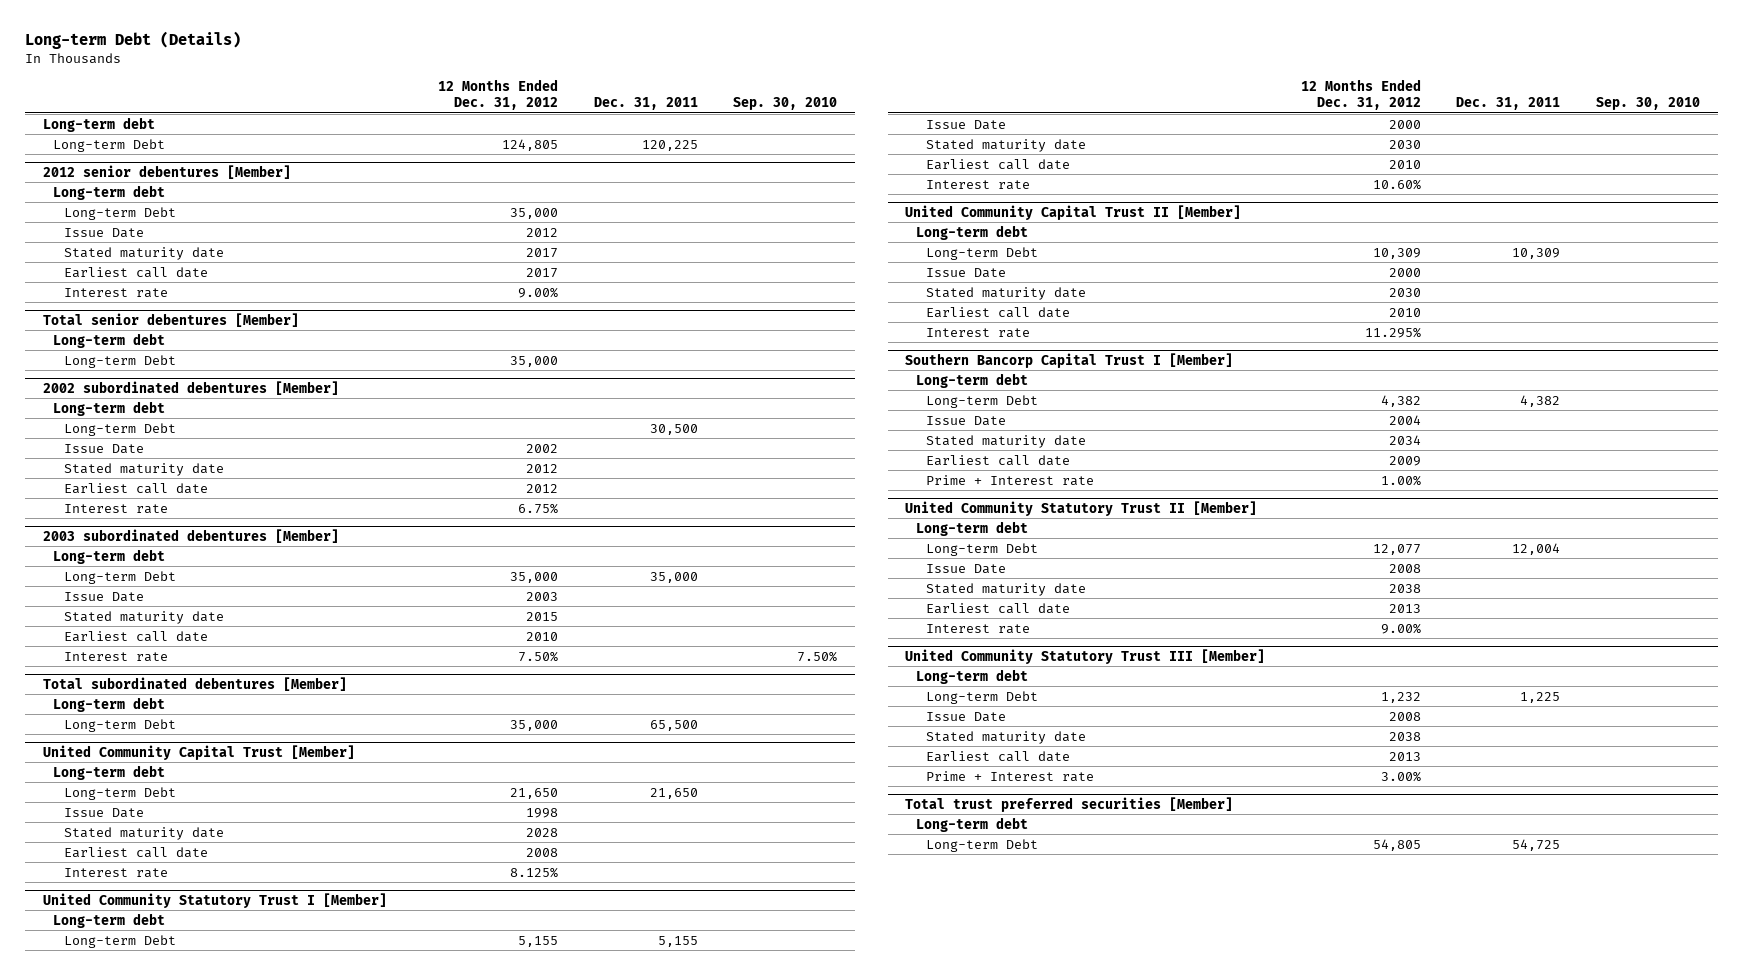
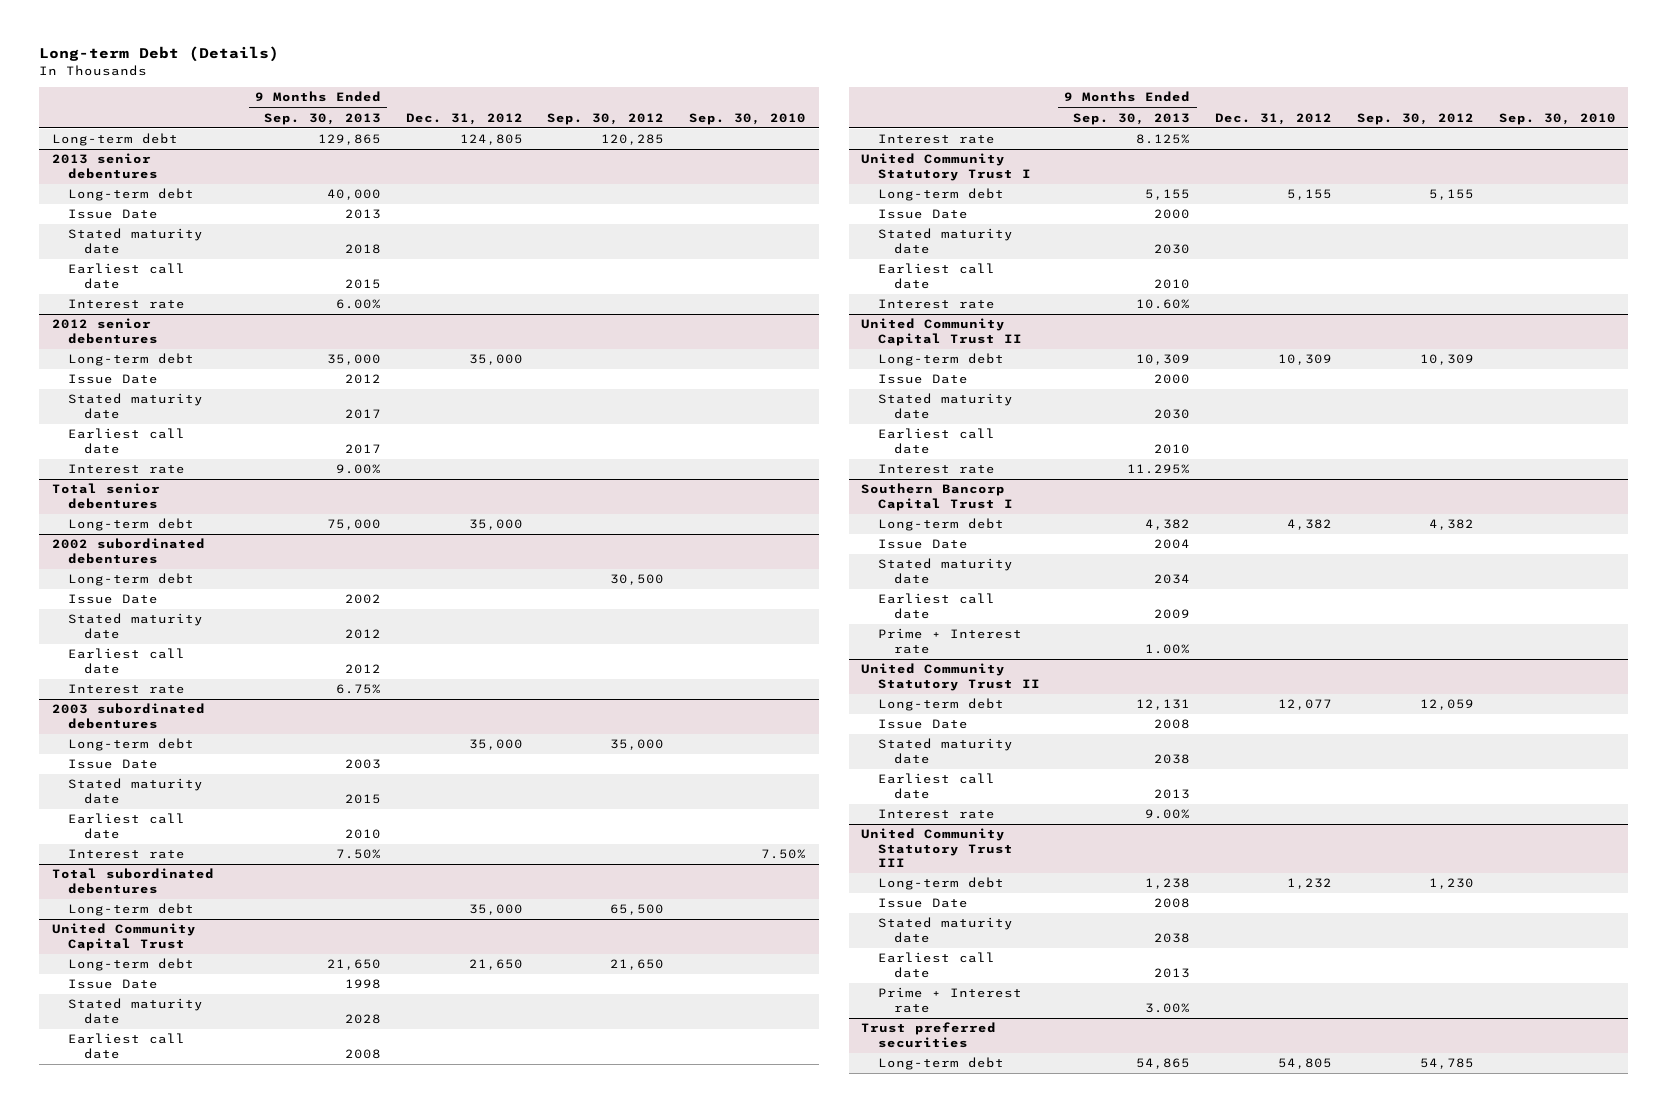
- | 12 Months Ended Dec. 31, 2012 | Dec. 31, 2011 | Sep. 30, 2010
+ | 9 Months Ended Sep. 30, 2013 | Dec. 31, 2012 | Sep. 30, 2012 | Sep. 30, 2010
- Long-term Debt | 124,805 | 120,225 |
- 2012 senior debentures [Member]
+ 2013 senior debentures
+ Long-term debt | 40,000 | | |
+ Issue Date | 2013 | | |
+ Stated maturity date | 2018 | | |
+ Earliest call date | 2015 | | |
+ Interest rate | 6.00% | | |
+ 2012 senior debentures
- Long-term Debt | 35,000 | |
- Total senior debentures [Member]
+ Total senior debentures
- Long-term Debt | 35,000 | |
- 2002 subordinated debentures [Member]
+ 2002 subordinated debentures
- Long-term Debt | | 30,500 |
- 2003 subordinated debentures [Member]
+ 2003 subordinated debentures
- Long-term Debt | 35,000 | 35,000 |
- Total subordinated debentures [Member]
+ Total subordinated debentures
- Long-term Debt | 35,000 | 65,500 |
- United Community Capital Trust [Member]
+ United Community Capital Trust
- Long-term Debt | 21,650 | 21,650 |
- United Community Statutory Trust I [Member]
+ United Community Statutory Trust I
- Long-term Debt | 5,155 | 5,155 |
- United Community Capital Trust II [Member]
+ United Community Capital Trust II
- Long-term Debt | 10,309 | 10,309 |
- Southern Bancorp Capital Trust I [Member]
+ Southern Bancorp Capital Trust I
- Long-term Debt | 4,382 | 4,382 |
- United Community Statutory Trust II [Member]
+ United Community Statutory Trust II
- Long-term Debt | 12,077 | 12,004 |
- United Community Statutory Trust III [Member]
+ United Community Statutory Trust III
- Long-term Debt | 1,232 | 1,225 |
- Total trust preferred securities [Member]
+ Trust preferred securities
- Long-term Debt | 54,805 | 54,725 |

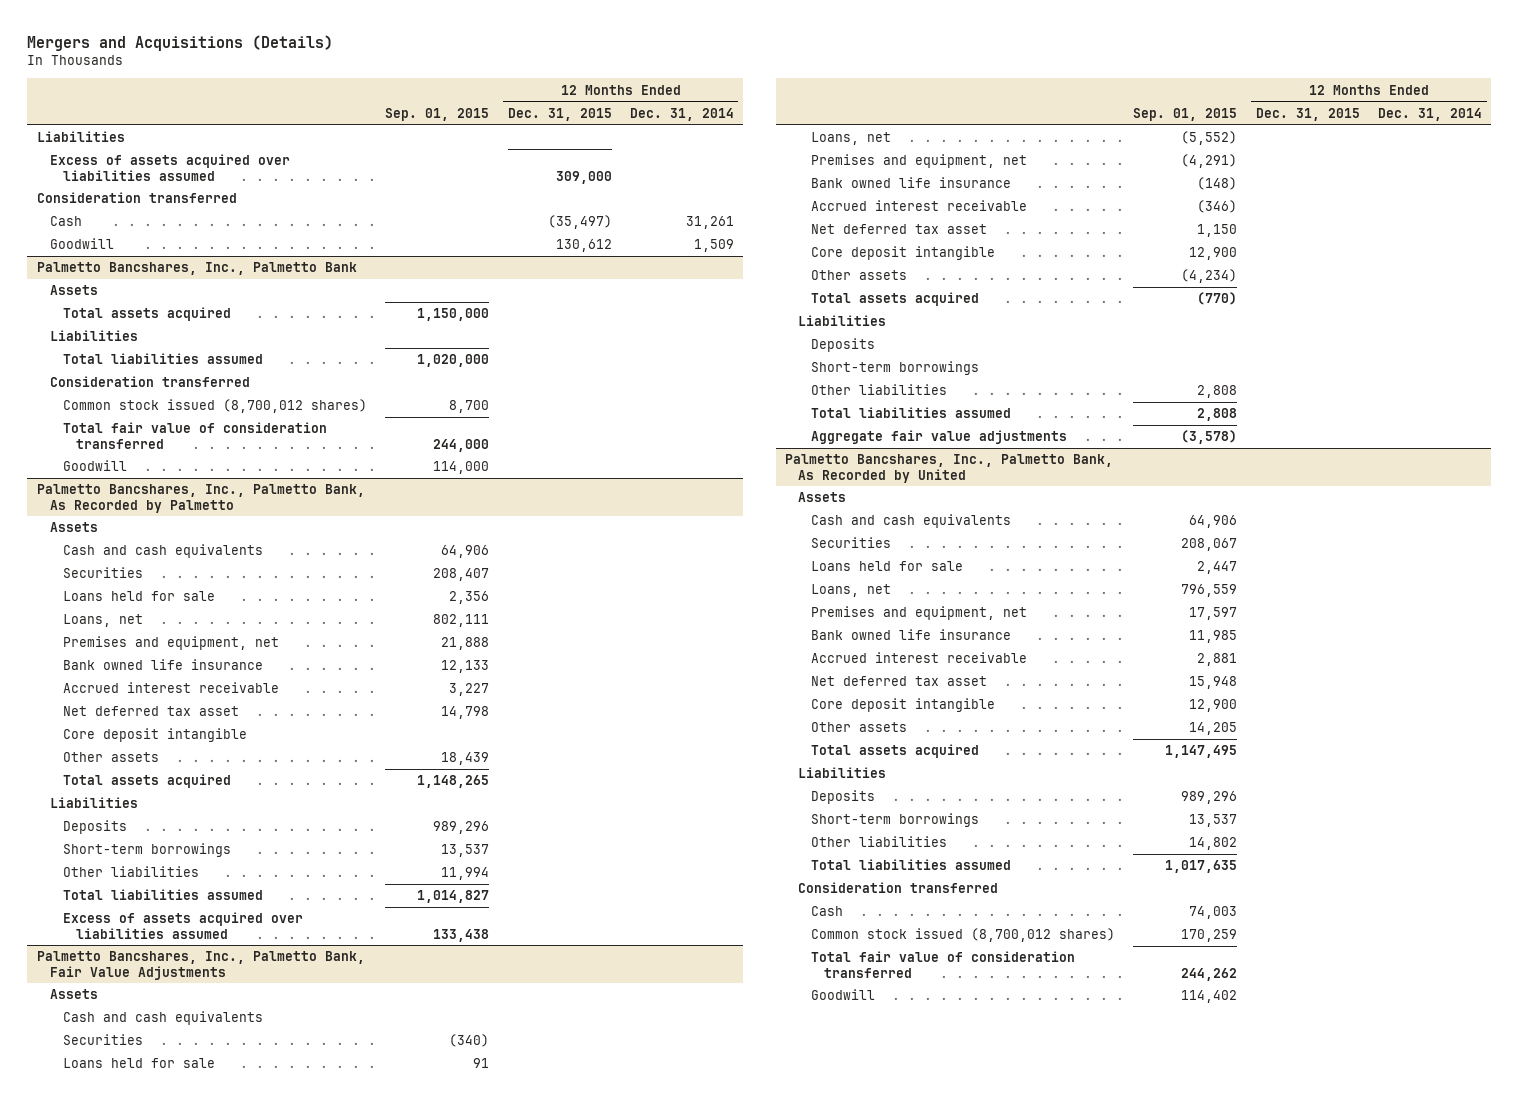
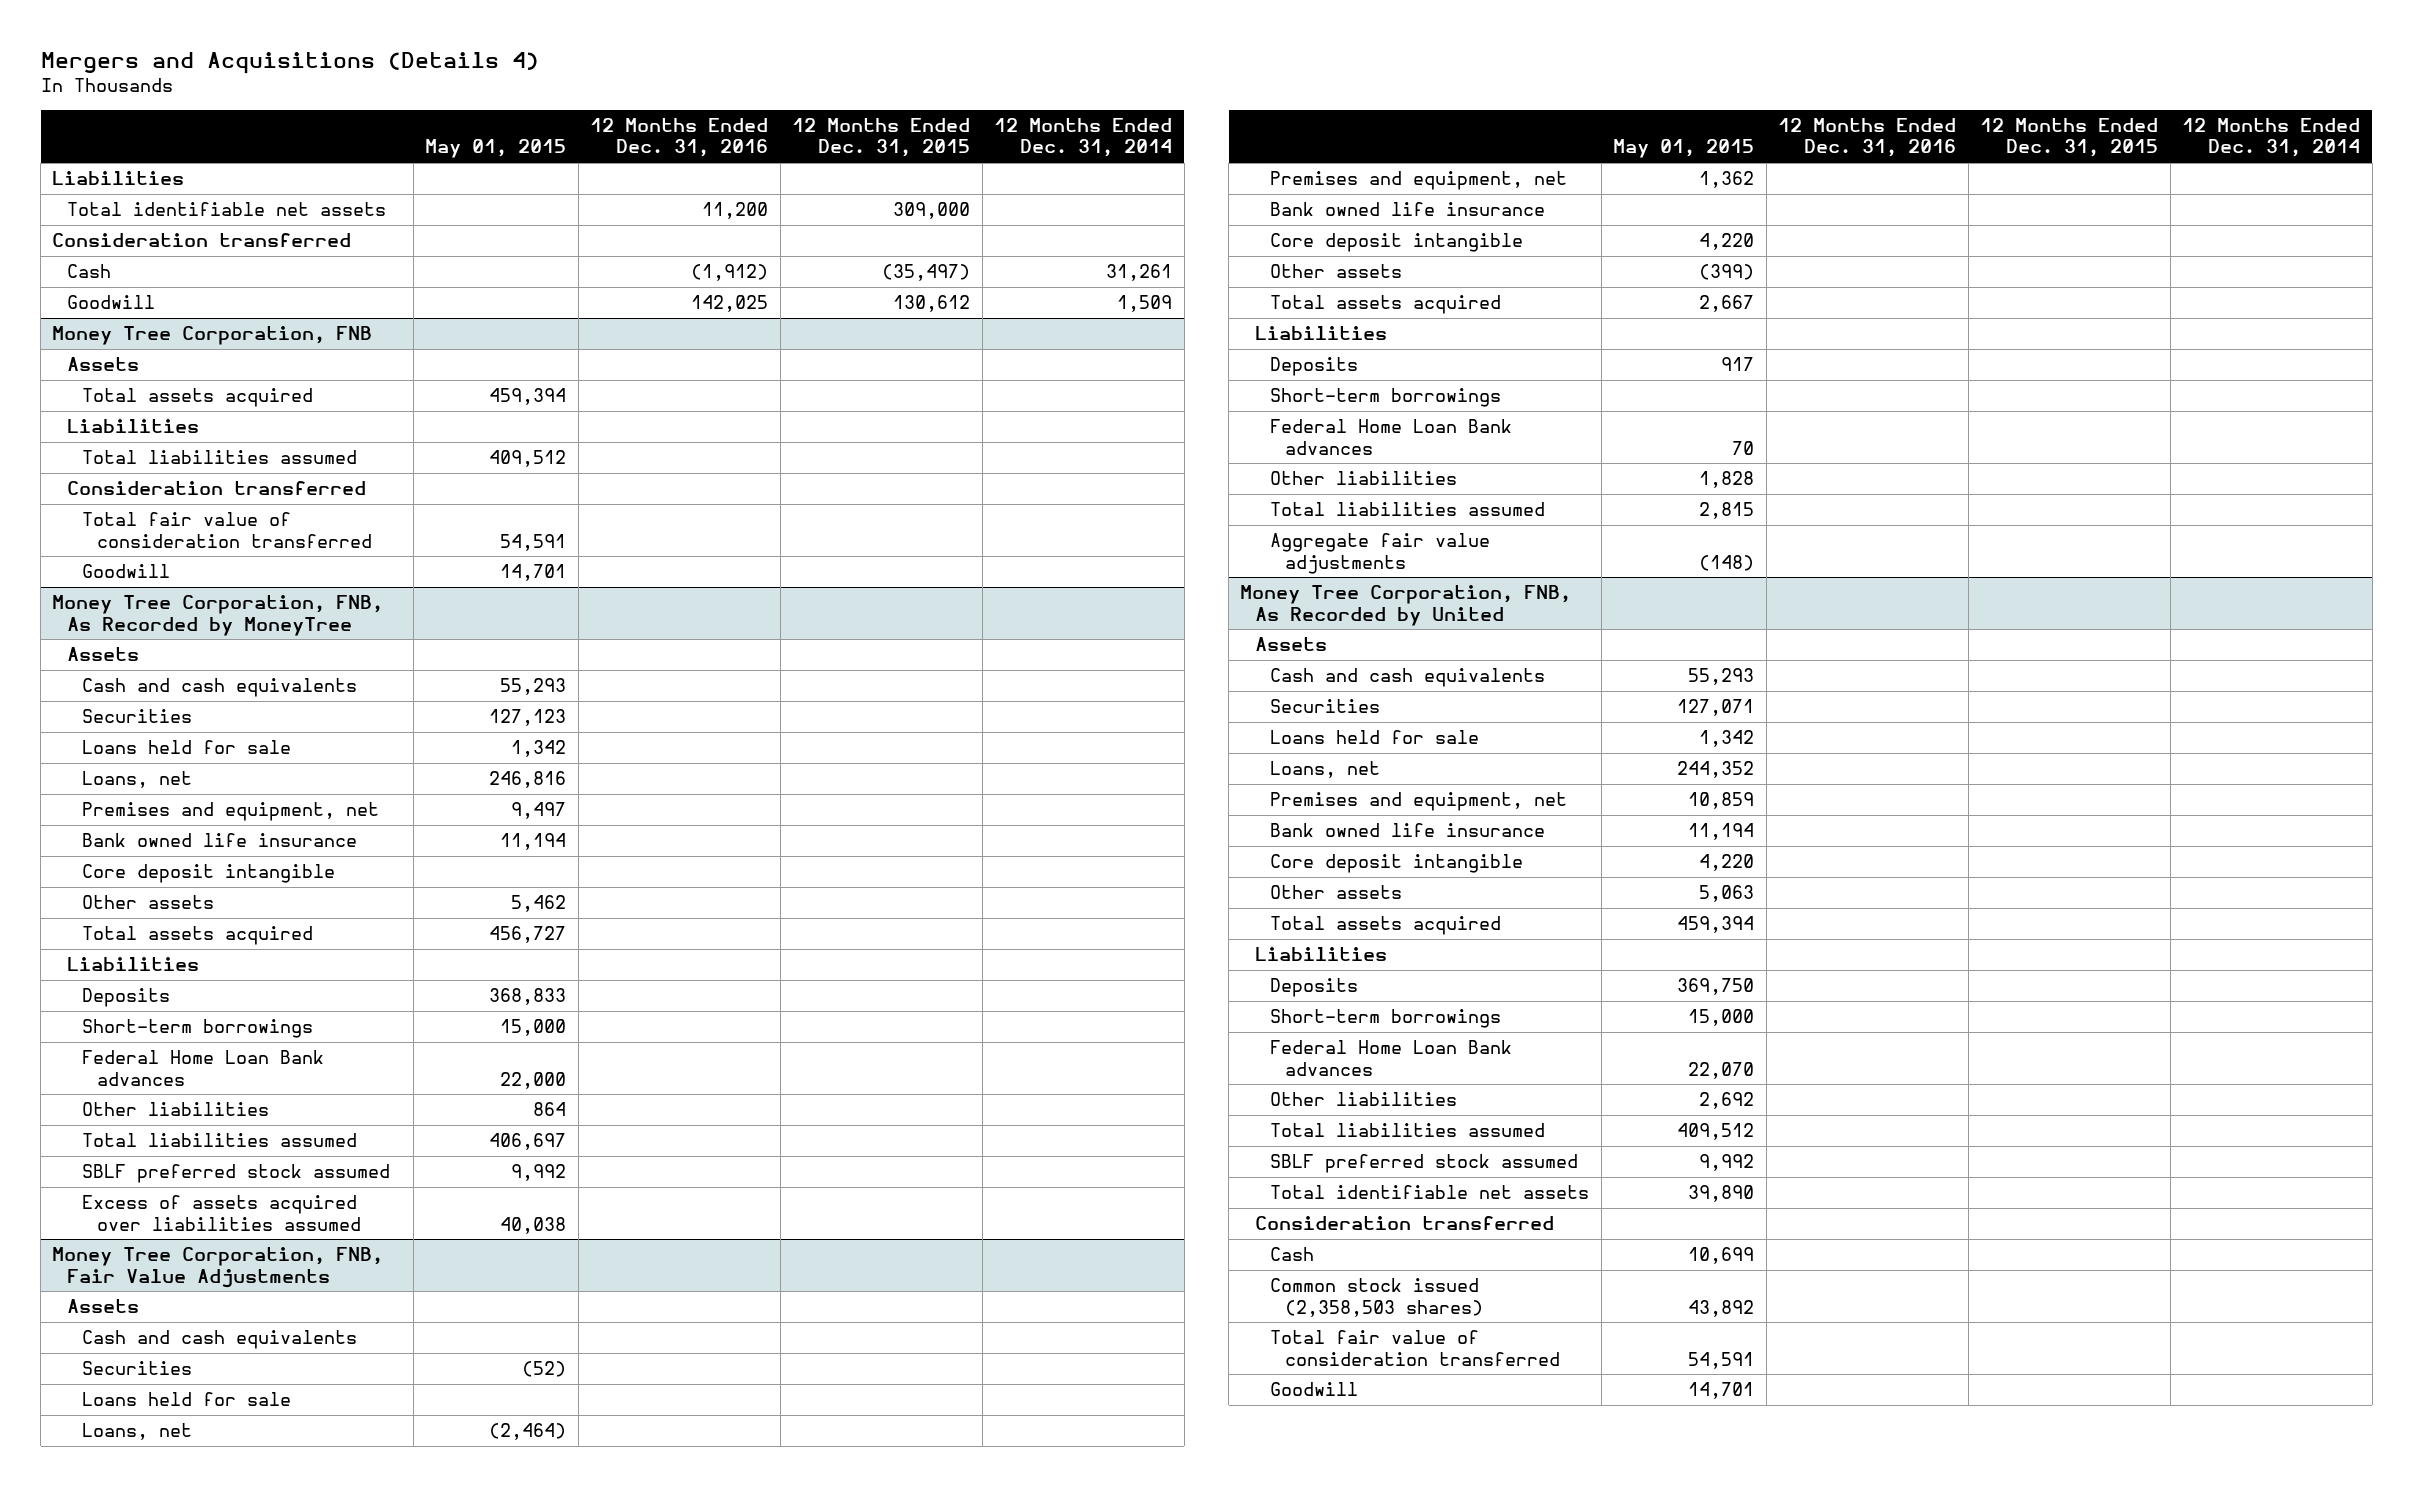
- Mergers and Acquisitions (Details)
+ Mergers and Acquisitions (Details 4)
- | Sep. 01, 2015 | 12 Months Ended Dec. 31, 2015 | 12 Months Ended Dec. 31, 2014
+ | May 01, 2015 | 12 Months Ended Dec. 31, 2016 | 12 Months Ended Dec. 31, 2015 | 12 Months Ended Dec. 31, 2014
- Excess of assets acquired over liabilities assumed | | 309,000 |
+ Total identifiable net assets | | 11,200 | 309,000 |
- Palmetto Bancshares, Inc., Palmetto Bank
- Assets
- Total assets acquired | 1,150,000 | |
- Liabilities
- Total liabilities assumed | 1,020,000 | |
- Consideration transferred
- Common stock issued (8,700,012 shares) | 8,700 | |
- Total fair value of consideration transferred | 244,000 | |
- Goodwill | 114,000 | |
- Palmetto Bancshares, Inc., Palmetto Bank, As Recorded by Palmetto
- Assets
- Cash and cash equivalents | 64,906 | |
- Securities | 208,407 | |
- Loans held for sale | 2,356 | |
- Loans, net | 802,111 | |
- Premises and equipment, net | 21,888 | |
- Bank owned life insurance | 12,133 | |
- Accrued interest receivable | 3,227 | |
- Net deferred tax asset | 14,798 | |
- Core deposit intangible
- Other assets | 18,439 | |
- Total assets acquired | 1,148,265 | |
- Liabilities
- Deposits | 989,296 | |
- Short-term borrowings | 13,537 | |
- Other liabilities | 11,994 | |
- Total liabilities assumed | 1,014,827 | |
- Excess of assets acquired over liabilities assumed | 133,438 | |
- Palmetto Bancshares, Inc., Palmetto Bank, Fair Value Adjustments
- Assets
- Cash and cash equivalents
- Securities | (340) | |
- Loans held for sale | 91 | |
- Loans, net | (5,552) | |
- Premises and equipment, net | (4,291) | |
- Bank owned life insurance | (148) | |
- Accrued interest receivable | (346) | |
- Net deferred tax asset | 1,150 | |
- Core deposit intangible | 12,900 | |
- Other assets | (4,234) | |
- Total assets acquired | (770) | |
- Liabilities
- Deposits
- Short-term borrowings
- Other liabilities | 2,808 | |
- Total liabilities assumed | 2,808 | |
- Aggregate fair value adjustments | (3,578) | |
- Palmetto Bancshares, Inc., Palmetto Bank, As Recorded by United
- Assets
- Cash and cash equivalents | 64,906 | |
- Securities | 208,067 | |
- Loans held for sale | 2,447 | |
- Loans, net | 796,559 | |
- Premises and equipment, net | 17,597 | |
- Bank owned life insurance | 11,985 | |
- Accrued interest receivable | 2,881 | |
- Net deferred tax asset | 15,948 | |
- Core deposit intangible | 12,900 | |
- Other assets | 14,205 | |
- Total assets acquired | 1,147,495 | |
- Liabilities
- Deposits | 989,296 | |
- Short-term borrowings | 13,537 | |
- Other liabilities | 14,802 | |
- Total liabilities assumed | 1,017,635 | |
- Consideration transferred
- Cash | 74,003 | |
- Common stock issued (8,700,012 shares) | 170,259 | |
- Total fair value of consideration transferred | 244,262 | |
- Goodwill | 114,402 | |
+ Money Tree Corporation, FNB
+ Assets
+ Total assets acquired | 459,394 | | |
+ Liabilities
+ Total liabilities assumed | 409,512 | | |
+ Consideration transferred
+ Total fair value of consideration transferred | 54,591 | | |
+ Goodwill | 14,701 | | |
+ Money Tree Corporation, FNB, As Recorded by MoneyTree
+ Assets
+ Cash and cash equivalents | 55,293 | | |
+ Securities | 127,123 | | |
+ Loans held for sale | 1,342 | | |
+ Loans, net | 246,816 | | |
+ Premises and equipment, net | 9,497 | | |
+ Bank owned life insurance | 11,194 | | |
+ Core deposit intangible
+ Other assets | 5,462 | | |
+ Total assets acquired | 456,727 | | |
+ Liabilities
+ Deposits | 368,833 | | |
+ Short-term borrowings | 15,000 | | |
+ Federal Home Loan Bank advances | 22,000 | | |
+ Other liabilities | 864 | | |
+ Total liabilities assumed | 406,697 | | |
+ SBLF preferred stock assumed | 9,992 | | |
+ Excess of assets acquired over liabilities assumed | 40,038 | | |
+ Money Tree Corporation, FNB, Fair Value Adjustments
+ Assets
+ Cash and cash equivalents
+ Securities | (52) | | |
+ Loans held for sale
+ Loans, net | (2,464) | | |
+ Premises and equipment, net | 1,362 | | |
+ Bank owned life insurance
+ Core deposit intangible | 4,220 | | |
+ Other assets | (399) | | |
+ Total assets acquired | 2,667 | | |
+ Liabilities
+ Deposits | 917 | | |
+ Short-term borrowings
+ Federal Home Loan Bank advances | 70 | | |
+ Other liabilities | 1,828 | | |
+ Total liabilities assumed | 2,815 | | |
+ Aggregate fair value adjustments | (148) | | |
+ Money Tree Corporation, FNB, As Recorded by United
+ Assets
+ Cash and cash equivalents | 55,293 | | |
+ Securities | 127,071 | | |
+ Loans held for sale | 1,342 | | |
+ Loans, net | 244,352 | | |
+ Premises and equipment, net | 10,859 | | |
+ Bank owned life insurance | 11,194 | | |
+ Core deposit intangible | 4,220 | | |
+ Other assets | 5,063 | | |
+ Total assets acquired | 459,394 | | |
+ Liabilities
+ Deposits | 369,750 | | |
+ Short-term borrowings | 15,000 | | |
+ Federal Home Loan Bank advances | 22,070 | | |
+ Other liabilities | 2,692 | | |
+ Total liabilities assumed | 409,512 | | |
+ SBLF preferred stock assumed | 9,992 | | |
+ Total identifiable net assets | 39,890 | | |
+ Consideration transferred
+ Cash | 10,699 | | |
+ Common stock issued (2,358,503 shares) | 43,892 | | |
+ Total fair value of consideration transferred | 54,591 | | |
+ Goodwill | 14,701 | | |

